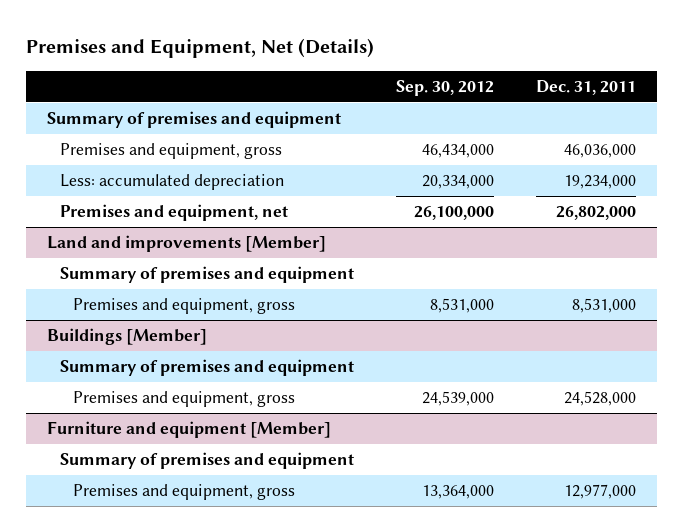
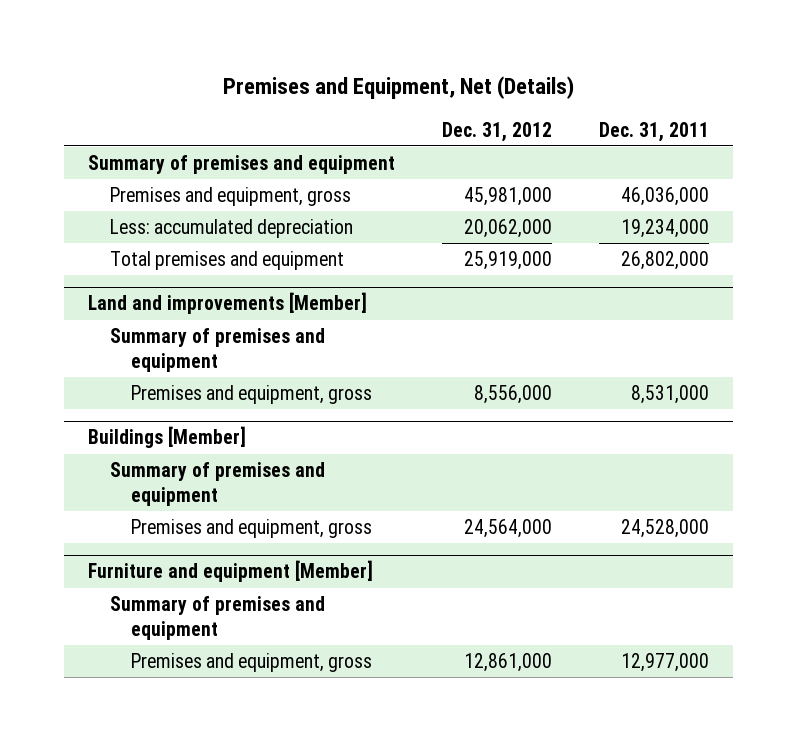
- | Sep. 30, 2012 | Dec. 31, 2011
+ | Dec. 31, 2012 | Dec. 31, 2011
- Premises and equipment, net | 26,100,000 | 26,802,000
+ Total premises and equipment | 25,919,000 | 26,802,000

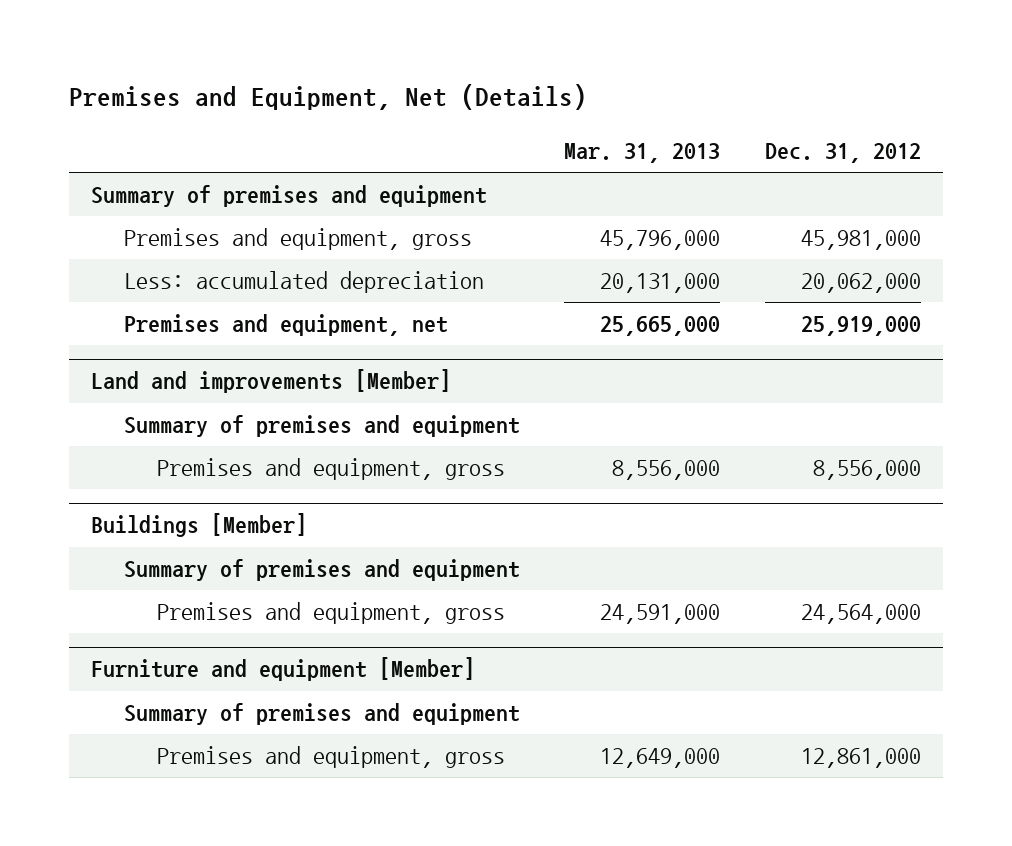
- | Dec. 31, 2012 | Dec. 31, 2011
+ | Mar. 31, 2013 | Dec. 31, 2012
- Total premises and equipment | 25,919,000 | 26,802,000
+ Premises and equipment, net | 25,665,000 | 25,919,000

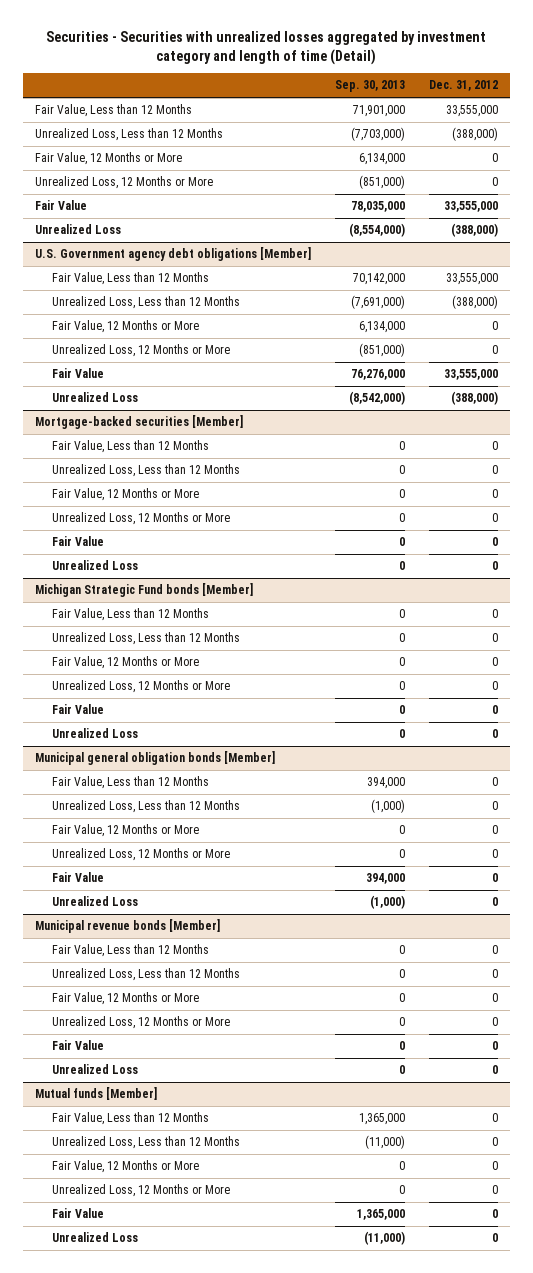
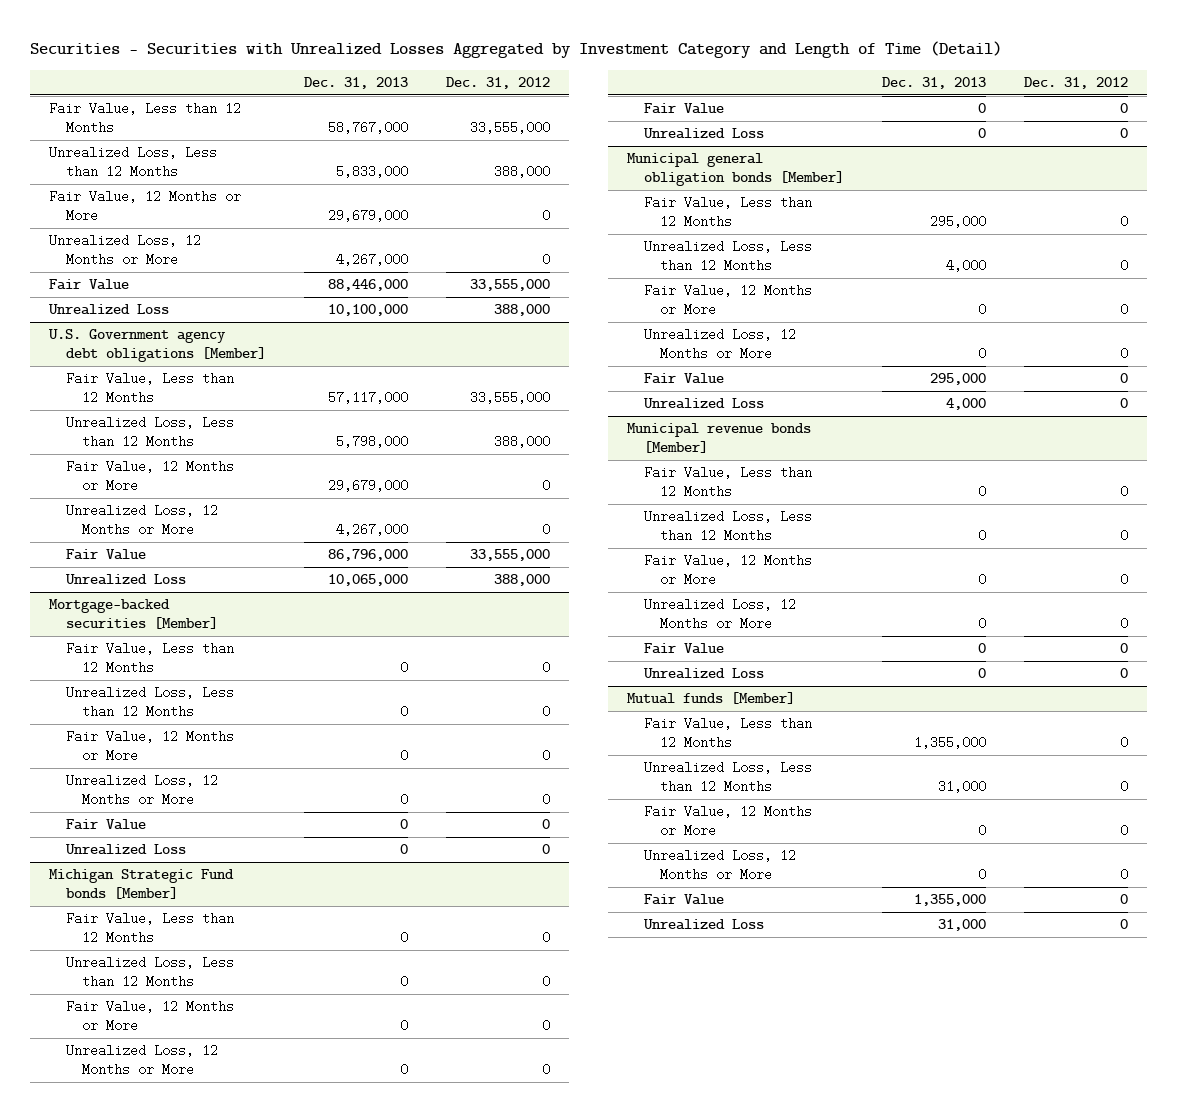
- Securities - Securities with unrealized losses aggregated by investment category and length of time (Detail)
+ Securities - Securities with Unrealized Losses Aggregated by Investment Category and Length of Time (Detail)
- | Sep. 30, 2013 | Dec. 31, 2012
+ | Dec. 31, 2013 | Dec. 31, 2012
- Unrealized Loss, Less than 12 Months | (7,703,000) | (388,000)
+ Unrealized Loss, Less than 12 Months | 5,833,000 | 388,000
- Unrealized Loss | (8,554,000) | (388,000)
+ Unrealized Loss | 10,100,000 | 388,000
@ U.S. Government agency debt obligations [Member]
- Unrealized Loss, Less than 12 Months | (7,691,000) | (388,000)
+ Unrealized Loss, Less than 12 Months | 5,798,000 | 388,000
- Unrealized Loss | (8,542,000) | (388,000)
+ Unrealized Loss | 10,065,000 | 388,000

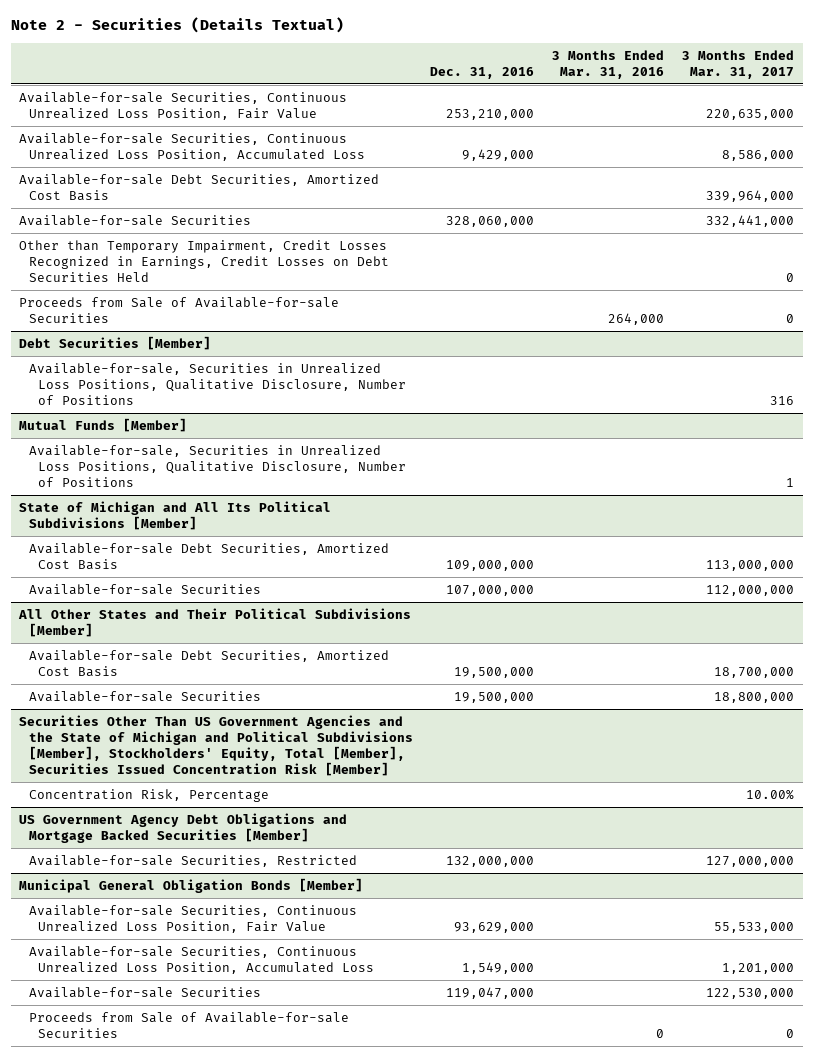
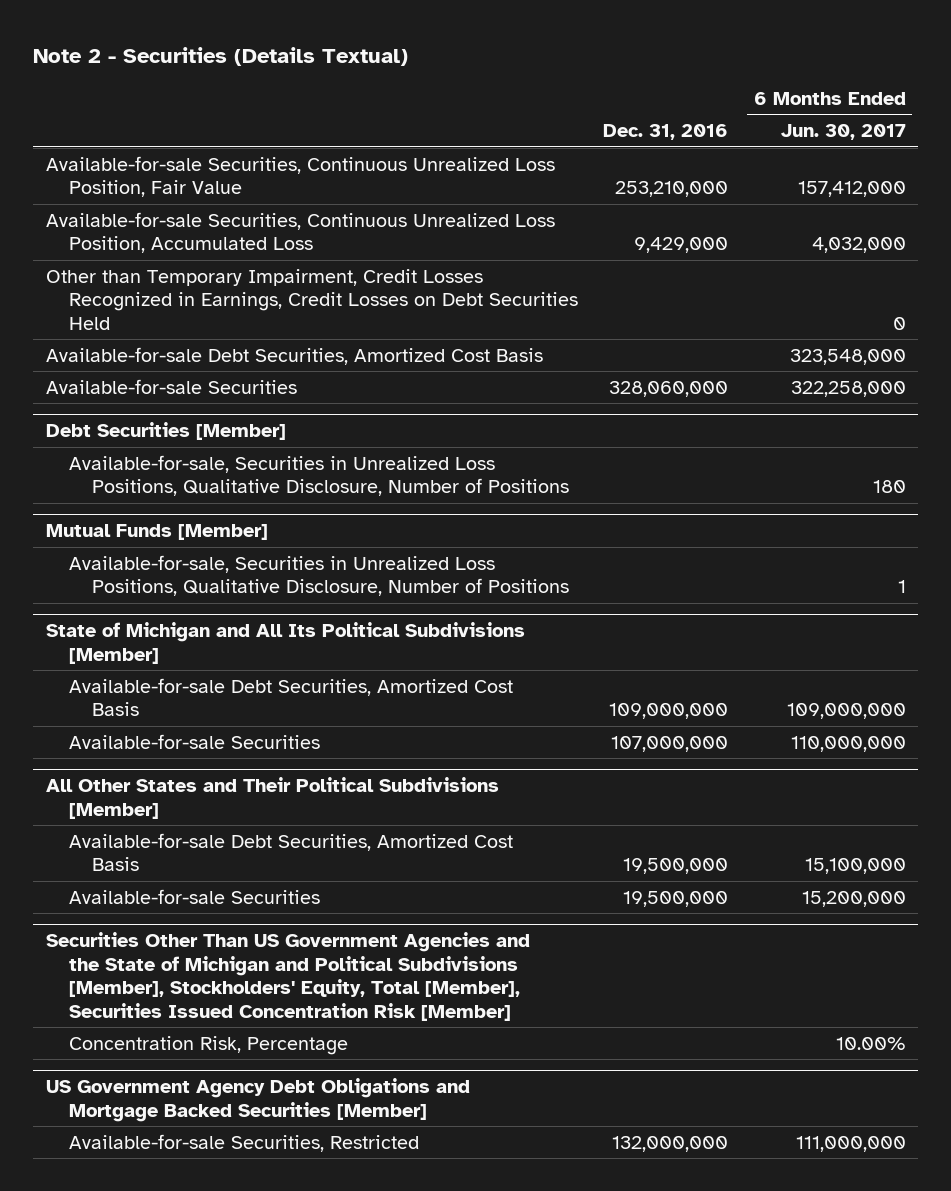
- | Dec. 31, 2016 | 3 Months Ended Mar. 31, 2016 | 3 Months Ended Mar. 31, 2017
+ | Dec. 31, 2016 | 6 Months Ended Jun. 30, 2017
moved up: Other than Temporary Impairment, Credit Losses Recognized in Earnings, Credit Losses on Debt Securities Held | | 0
- Proceeds from Sale of Available-for-sale Securities | | 264,000 | 0
- Municipal General Obligation Bonds [Member]
- Available-for-sale Securities, Continuous Unrealized Loss Position, Fair Value | 93,629,000 | | 55,533,000
- Available-for-sale Securities, Continuous Unrealized Loss Position, Accumulated Loss | 1,549,000 | | 1,201,000
- Available-for-sale Securities | 119,047,000 | | 122,530,000
- Proceeds from Sale of Available-for-sale Securities | | 0 | 0

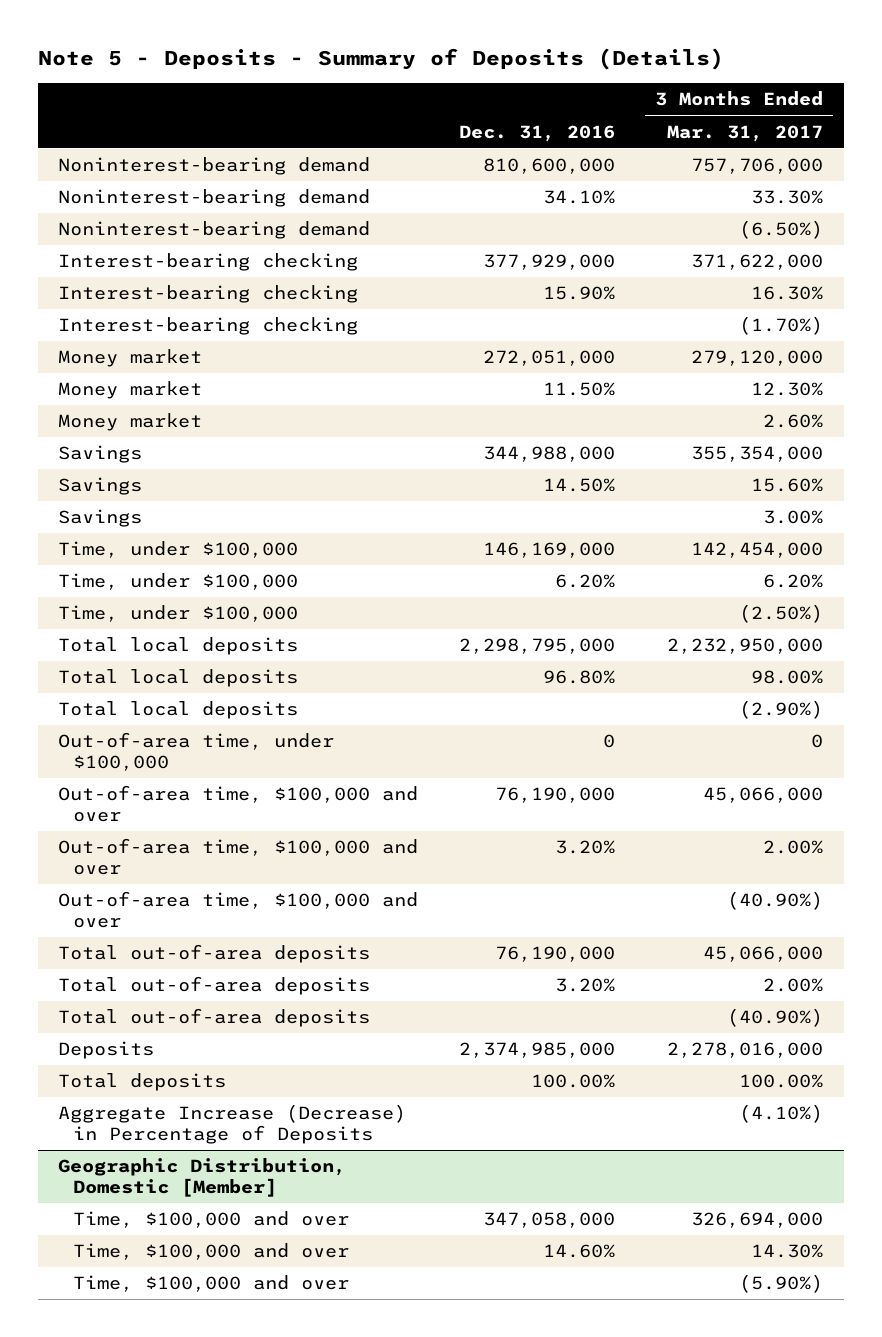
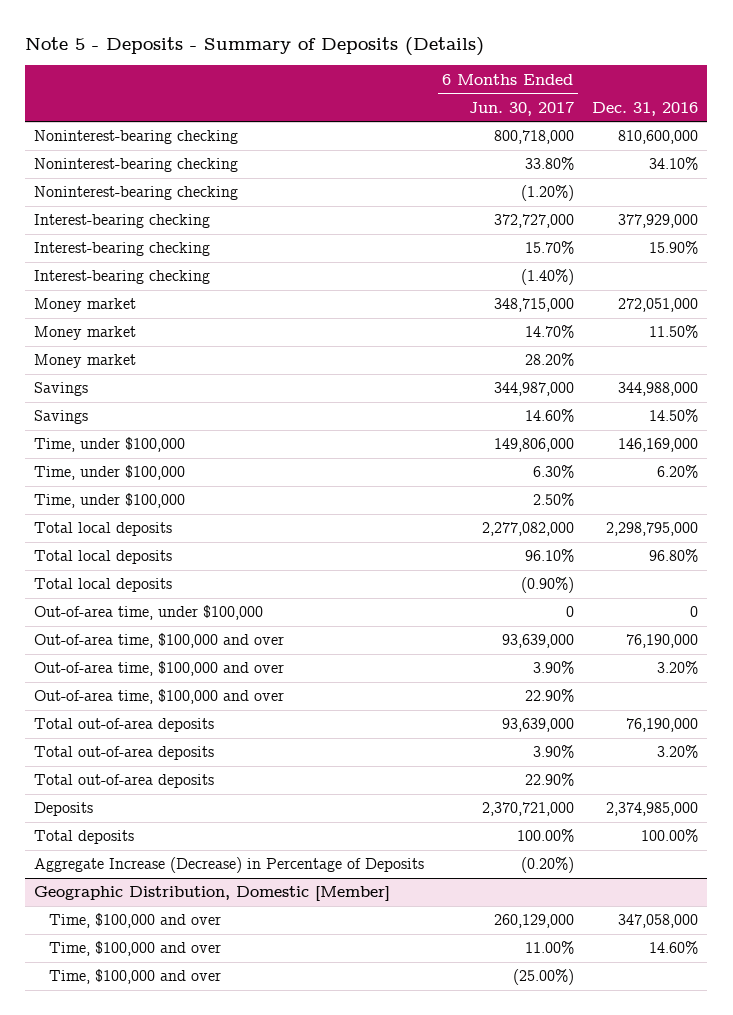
- | Dec. 31, 2016 | 3 Months Ended Mar. 31, 2017
+ | 6 Months Ended Jun. 30, 2017 | Dec. 31, 2016
- Noninterest-bearing demand | 810,600,000 | 757,706,000
- Noninterest-bearing demand | 34.10% | 33.30%
- Noninterest-bearing demand | | (6.50%)
+ Noninterest-bearing checking | 800,718,000 | 810,600,000
+ Noninterest-bearing checking | 33.80% | 34.10%
+ Noninterest-bearing checking | (1.20%) |
- Savings | | 3.00%

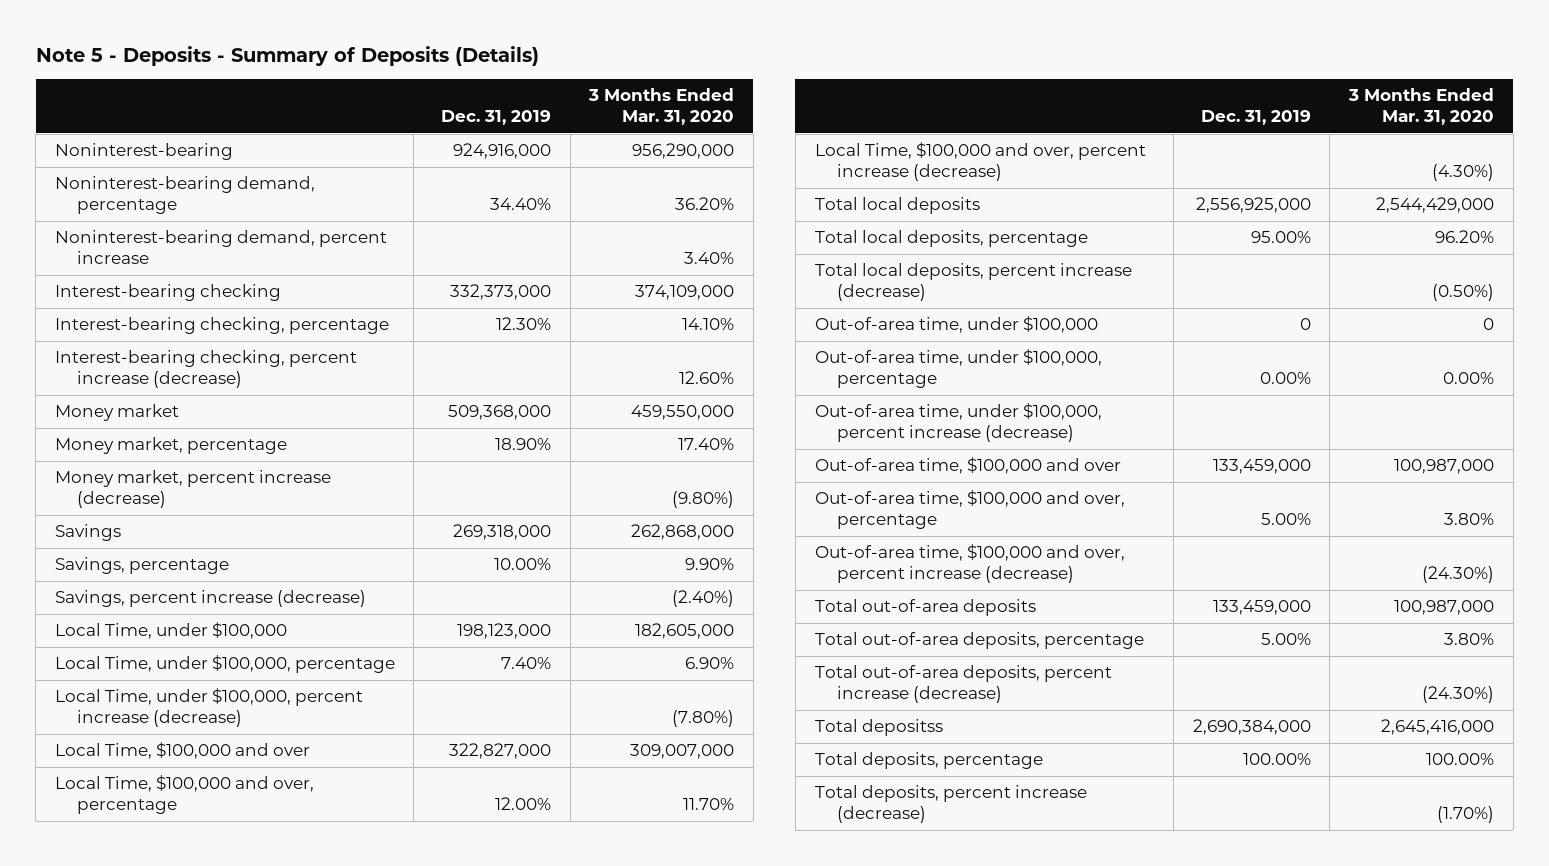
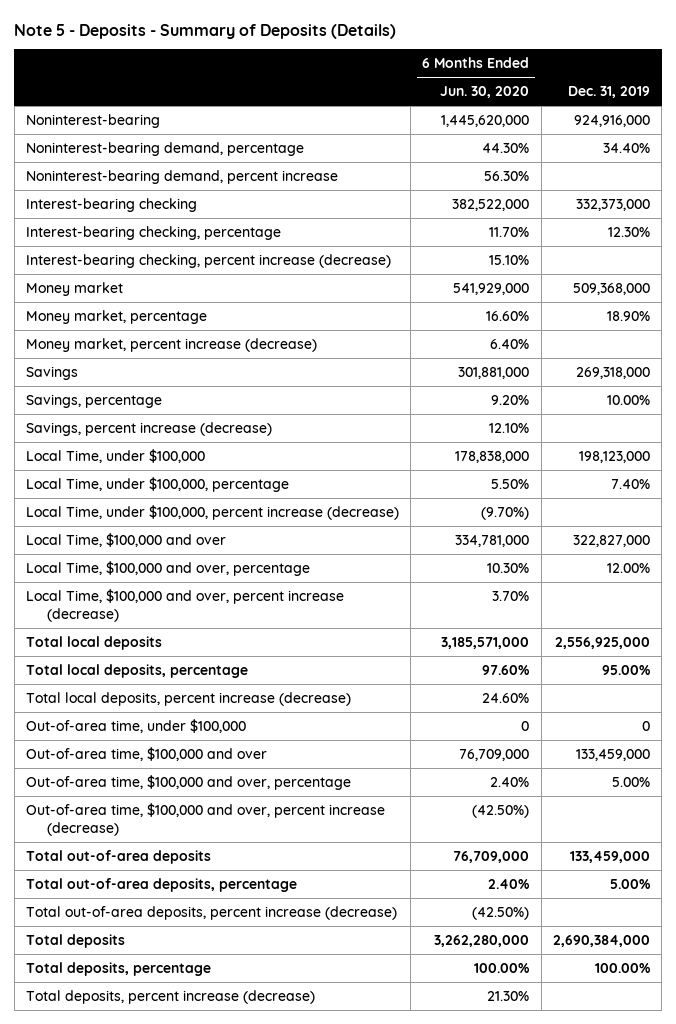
- | Dec. 31, 2019 | 3 Months Ended Mar. 31, 2020
+ | 6 Months Ended Jun. 30, 2020 | Dec. 31, 2019
- Out-of-area time, under $100,000, percentage | 0.00% | 0.00%
- Out-of-area time, under $100,000, percent increase (decrease)
- Total depositss | 2,690,384,000 | 2,645,416,000
+ Total deposits | 3,262,280,000 | 2,690,384,000

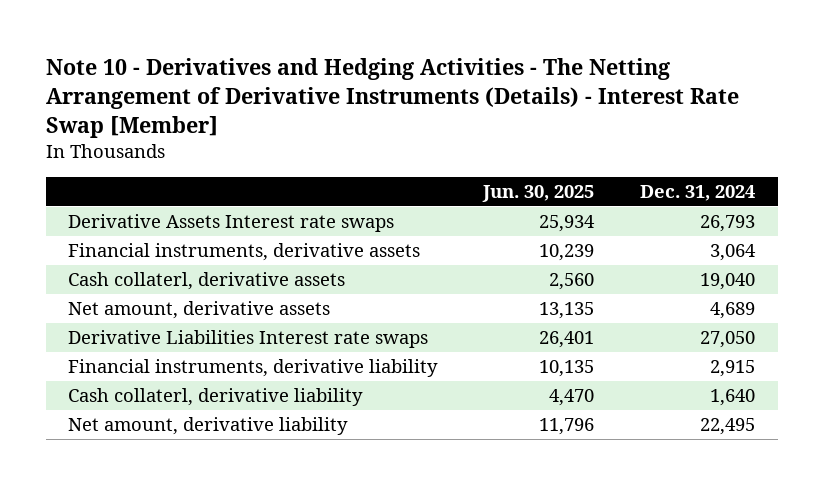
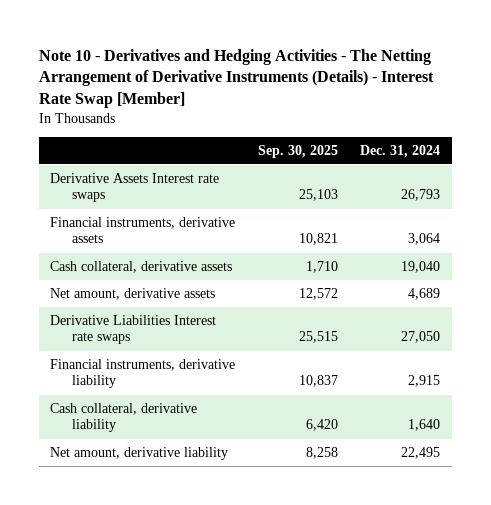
- | Jun. 30, 2025 | Dec. 31, 2024
+ | Sep. 30, 2025 | Dec. 31, 2024
- Cash collaterl, derivative assets | 2,560 | 19,040
+ Cash collateral, derivative assets | 1,710 | 19,040
- Cash collaterl, derivative liability | 4,470 | 1,640
+ Cash collateral, derivative liability | 6,420 | 1,640

